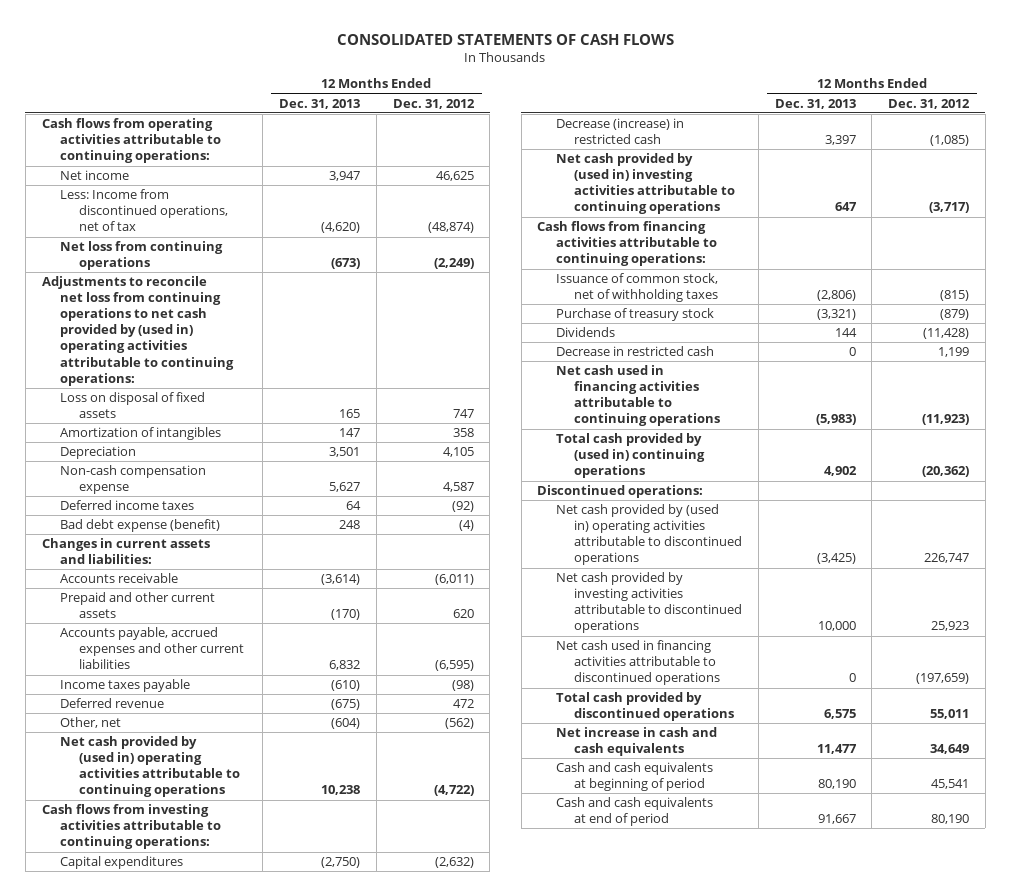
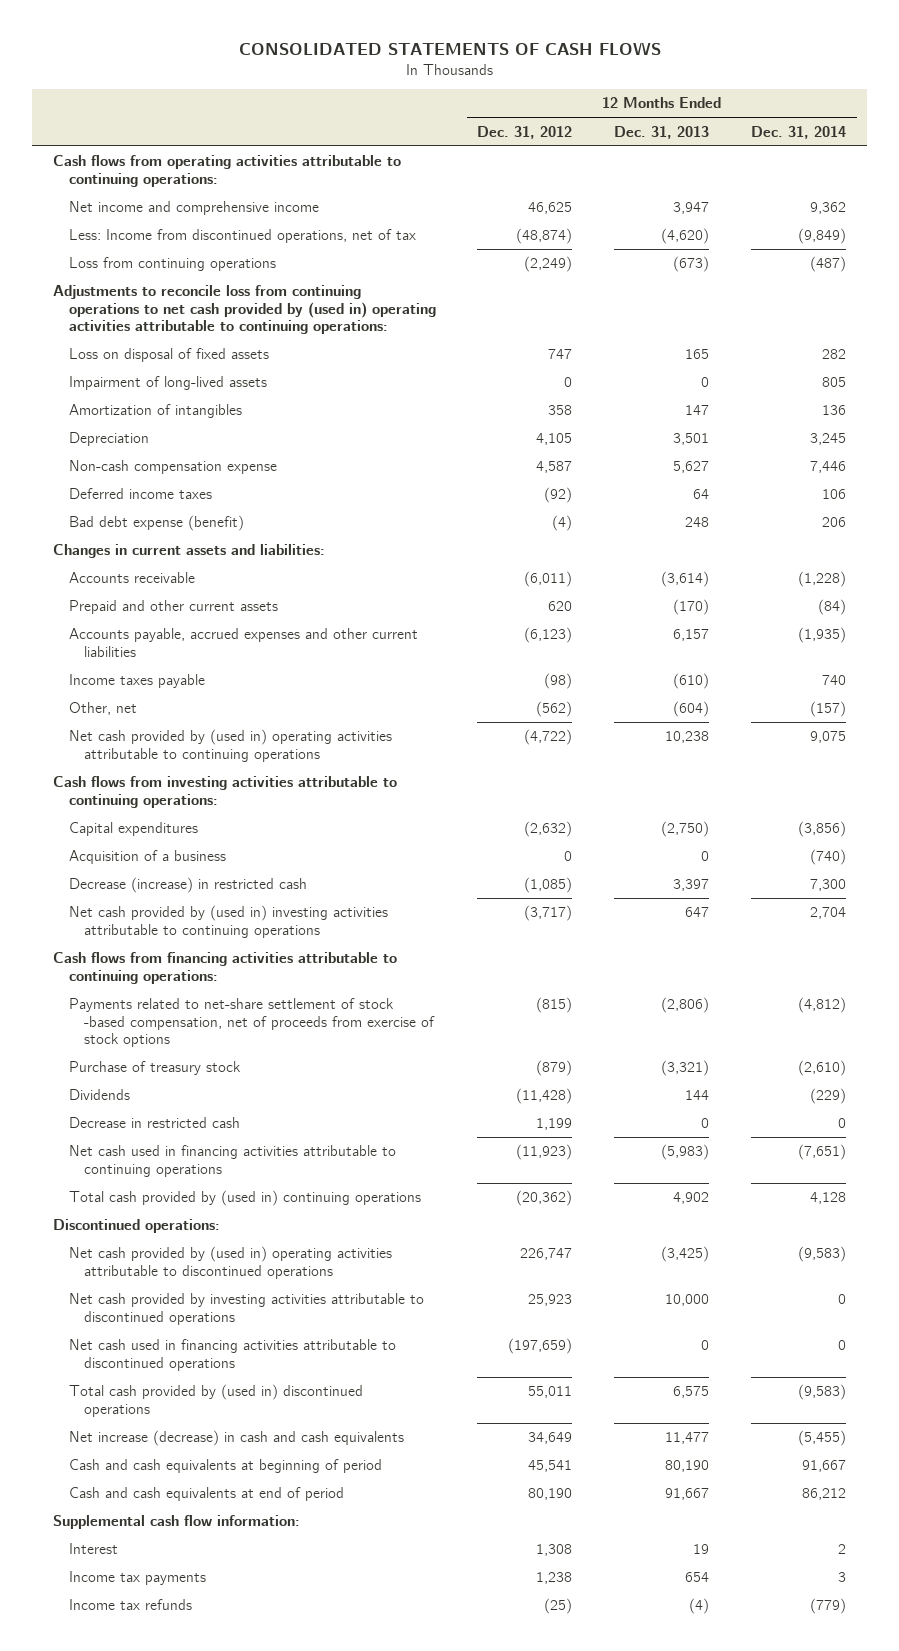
- | 12 Months Ended Dec. 31, 2013 | 12 Months Ended Dec. 31, 2012
+ | 12 Months Ended Dec. 31, 2012 | 12 Months Ended Dec. 31, 2013 | 12 Months Ended Dec. 31, 2014
- Net income | 3,947 | 46,625
+ Net income and comprehensive income | 46,625 | 3,947 | 9,362
- Net loss from continuing operations | (673) | (2,249)
- Adjustments to reconcile net loss from continuing operations to net cash provided by (used in) operating activities attributable to continuing operations:
+ Loss from continuing operations | (2,249) | (673) | (487)
+ Adjustments to reconcile loss from continuing operations to net cash provided by (used in) operating activities attributable to continuing operations:
+ Impairment of long-lived assets | 0 | 0 | 805
- Accounts payable, accrued expenses and other current liabilities | 6,832 | (6,595)
+ Accounts payable, accrued expenses and other current liabilities | (6,123) | 6,157 | (1,935)
- Deferred revenue | (675) | 472
+ Acquisition of a business | 0 | 0 | (740)
- Issuance of common stock, net of withholding taxes | (2,806) | (815)
+ Payments related to net-share settlement of stock -based compensation, net of proceeds from exercise of stock options | (815) | (2,806) | (4,812)
- Total cash provided by discontinued operations | 6,575 | 55,011
- Net increase in cash and cash equivalents | 11,477 | 34,649
+ Total cash provided by (used in) discontinued operations | 55,011 | 6,575 | (9,583)
+ Net increase (decrease) in cash and cash equivalents | 34,649 | 11,477 | (5,455)
+ Supplemental cash flow information:
+ Interest | 1,308 | 19 | 2
+ Income tax payments | 1,238 | 654 | 3
+ Income tax refunds | (25) | (4) | (779)

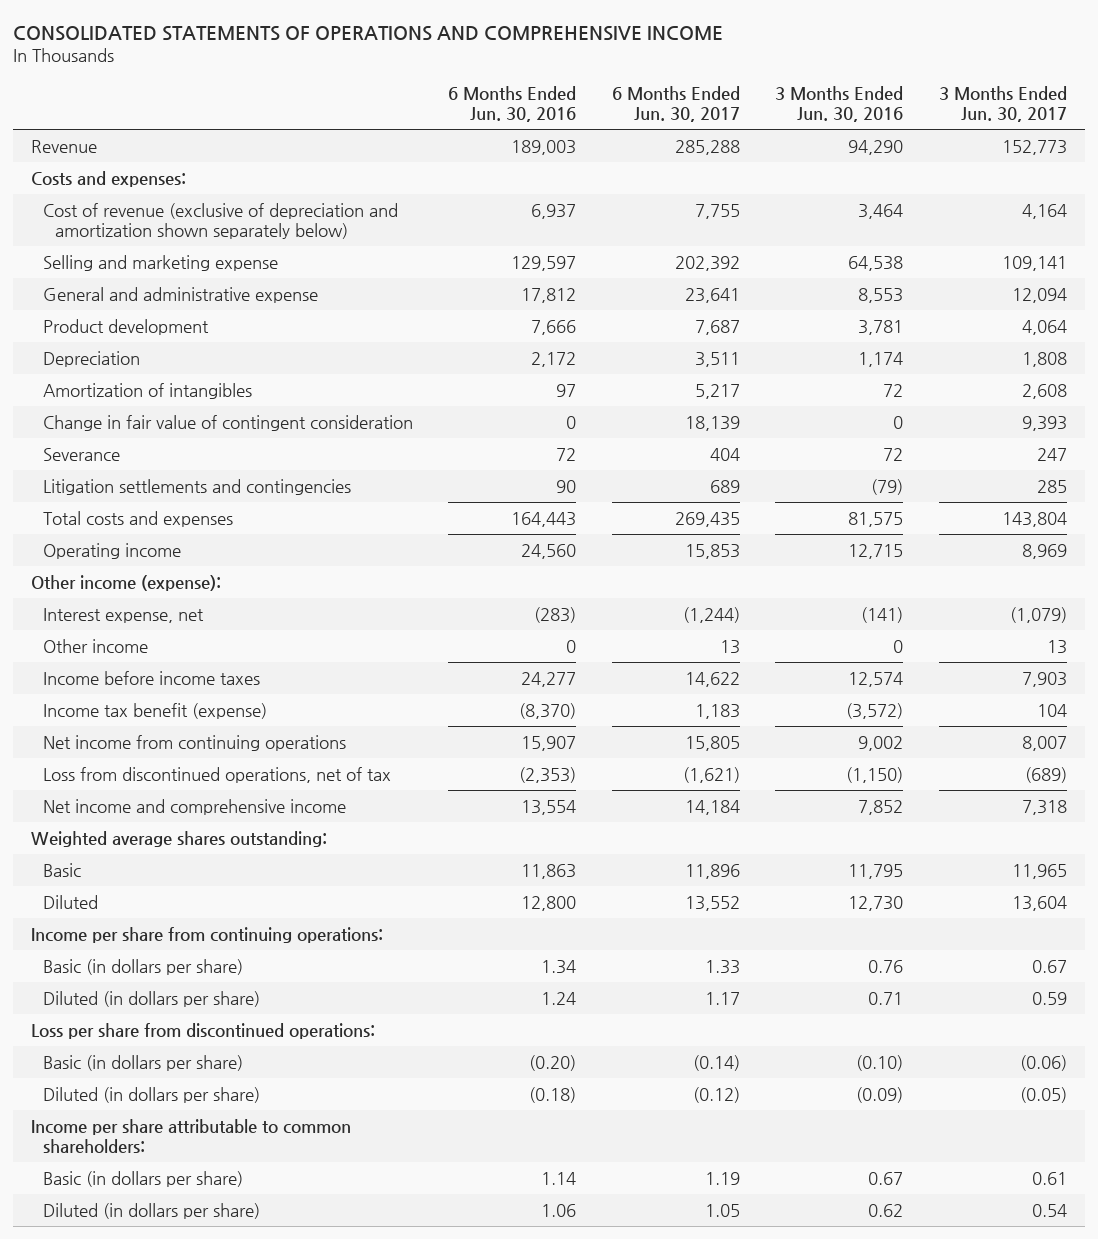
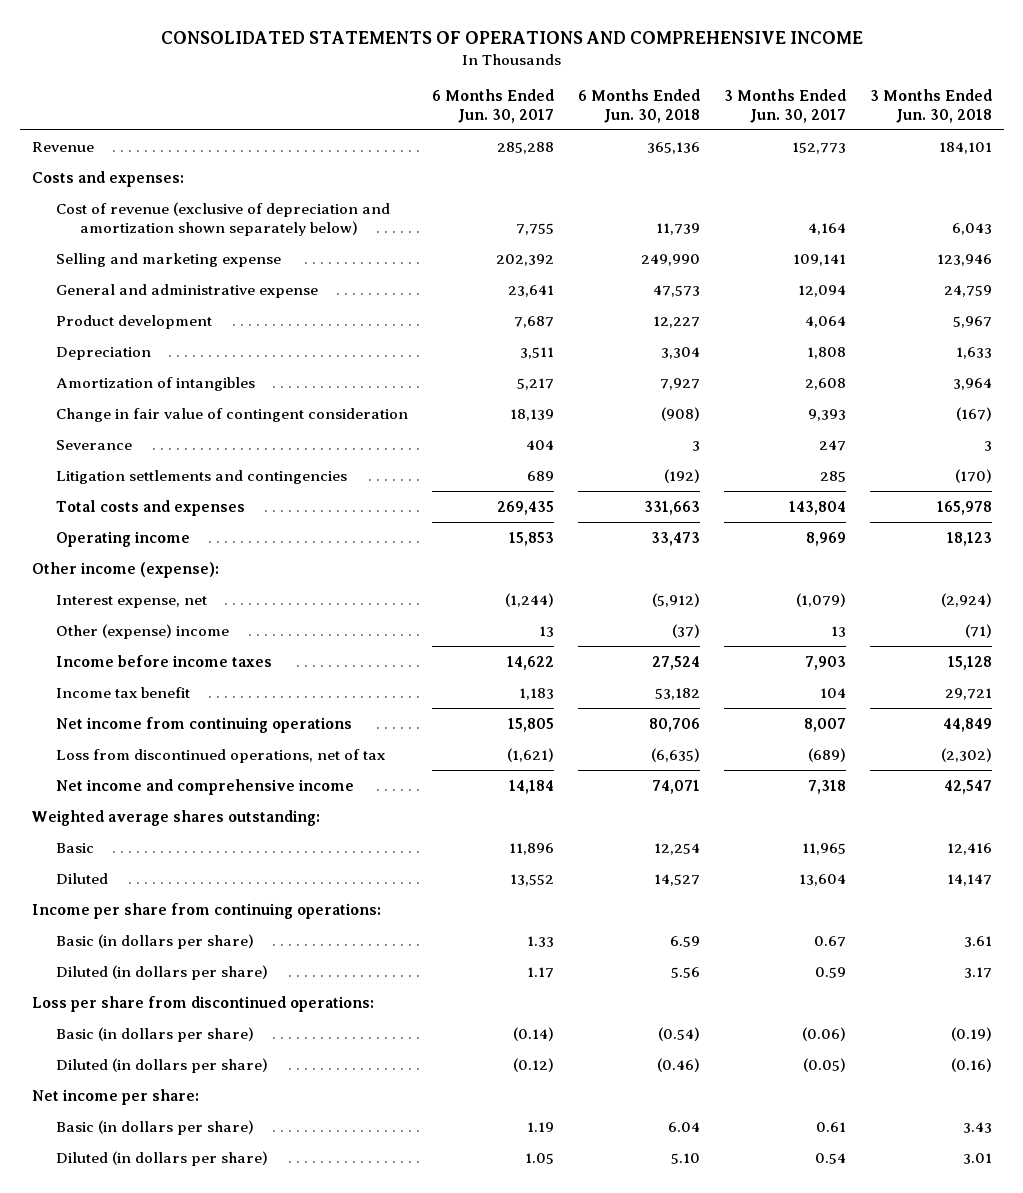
- | 6 Months Ended Jun. 30, 2016 | 6 Months Ended Jun. 30, 2017 | 3 Months Ended Jun. 30, 2016 | 3 Months Ended Jun. 30, 2017
+ | 6 Months Ended Jun. 30, 2017 | 6 Months Ended Jun. 30, 2018 | 3 Months Ended Jun. 30, 2017 | 3 Months Ended Jun. 30, 2018
- Other income | 0 | 13 | 0 | 13
+ Other (expense) income | 13 | (37) | 13 | (71)
- Income tax benefit (expense) | (8,370) | 1,183 | (3,572) | 104
+ Income tax benefit | 1,183 | 53,182 | 104 | 29,721
- Income per share attributable to common shareholders:
+ Net income per share:

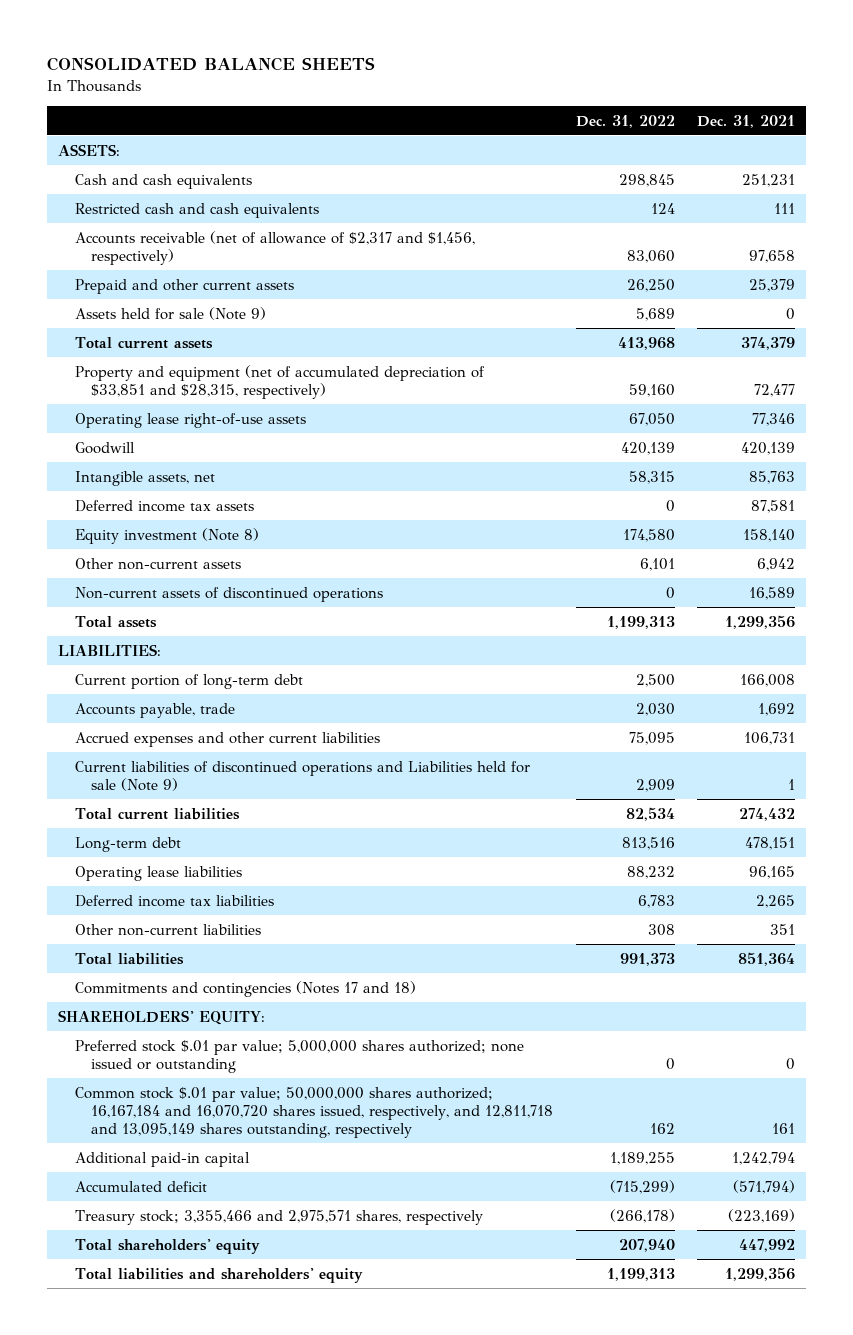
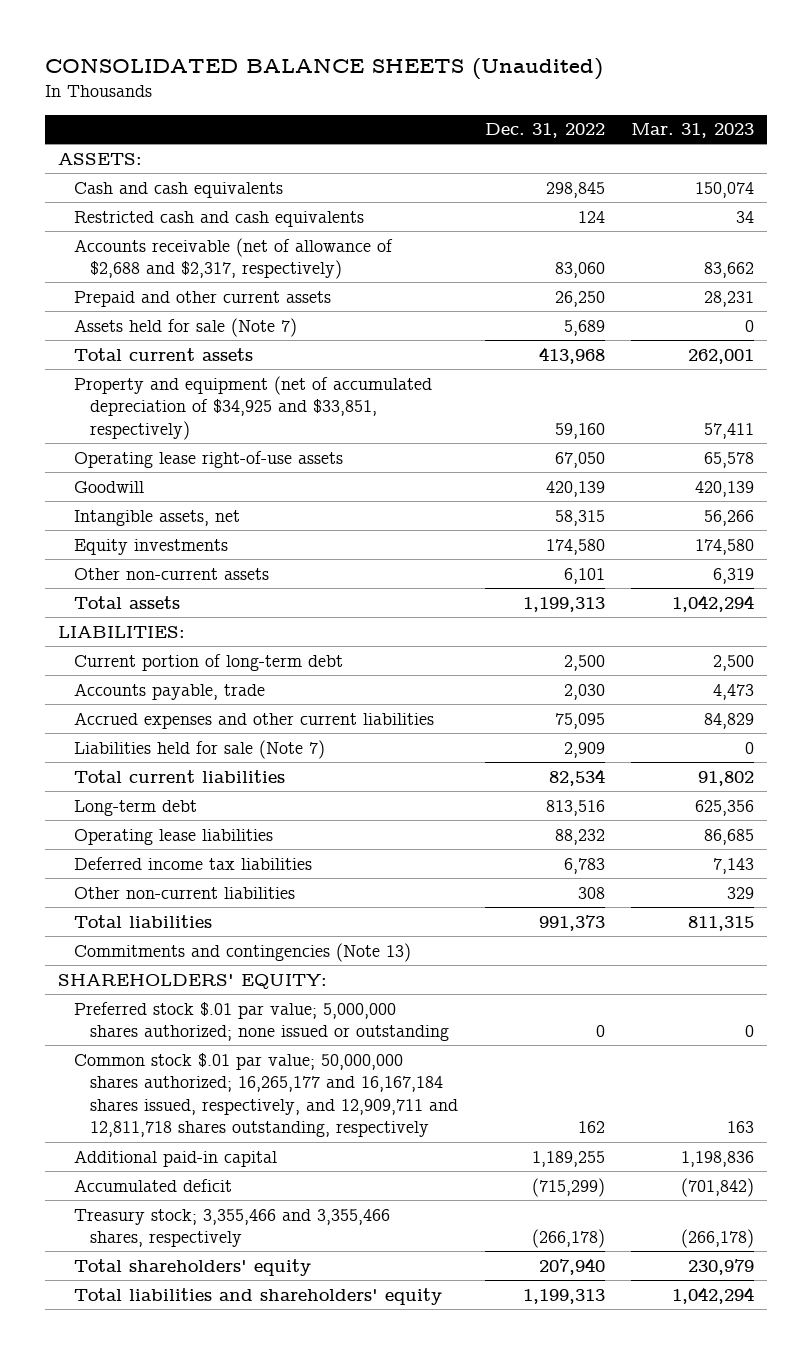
- CONSOLIDATED BALANCE SHEETS
+ CONSOLIDATED BALANCE SHEETS (Unaudited)
- | Dec. 31, 2022 | Dec. 31, 2021
+ | Dec. 31, 2022 | Mar. 31, 2023
- Accounts receivable (net of allowance of $2,317 and $1,456, respectively) | 83,060 | 97,658
+ Accounts receivable (net of allowance of $2,688 and $2,317, respectively) | 83,060 | 83,662
- Assets held for sale (Note 9) | 5,689 | 0
+ Assets held for sale (Note 7) | 5,689 | 0
- Property and equipment (net of accumulated depreciation of $33,851 and $28,315, respectively) | 59,160 | 72,477
+ Property and equipment (net of accumulated depreciation of $34,925 and $33,851, respectively) | 59,160 | 57,411
- Deferred income tax assets | 0 | 87,581
- Equity investment (Note 8) | 174,580 | 158,140
+ Equity investments | 174,580 | 174,580
- Non-current assets of discontinued operations | 0 | 16,589
- Current liabilities of discontinued operations and Liabilities held for sale (Note 9) | 2,909 | 1
+ Liabilities held for sale (Note 7) | 2,909 | 0
- Commitments and contingencies (Notes 17 and 18)
+ Commitments and contingencies (Note 13)
- Common stock $.01 par value; 50,000,000 shares authorized; 16,167,184 and 16,070,720 shares issued, respectively, and 12,811,718 and 13,095,149 shares outstanding, respectively | 162 | 161
+ Common stock $.01 par value; 50,000,000 shares authorized; 16,265,177 and 16,167,184 shares issued, respectively, and 12,909,711 and 12,811,718 shares outstanding, respectively | 162 | 163
- Treasury stock; 3,355,466 and 2,975,571 shares, respectively | (266,178) | (223,169)
+ Treasury stock; 3,355,466 and 3,355,466 shares, respectively | (266,178) | (266,178)

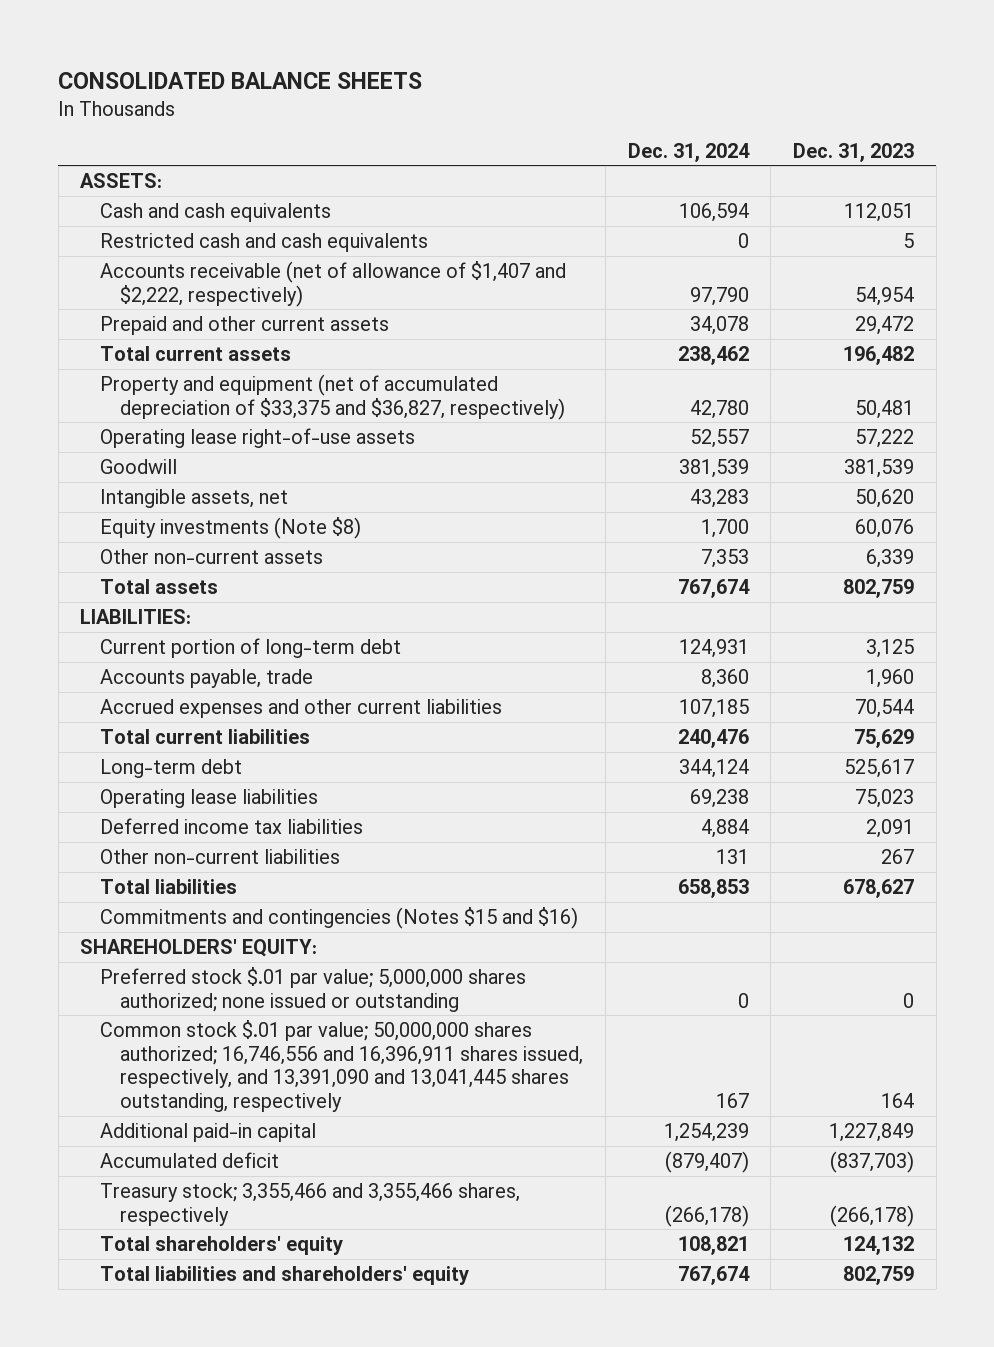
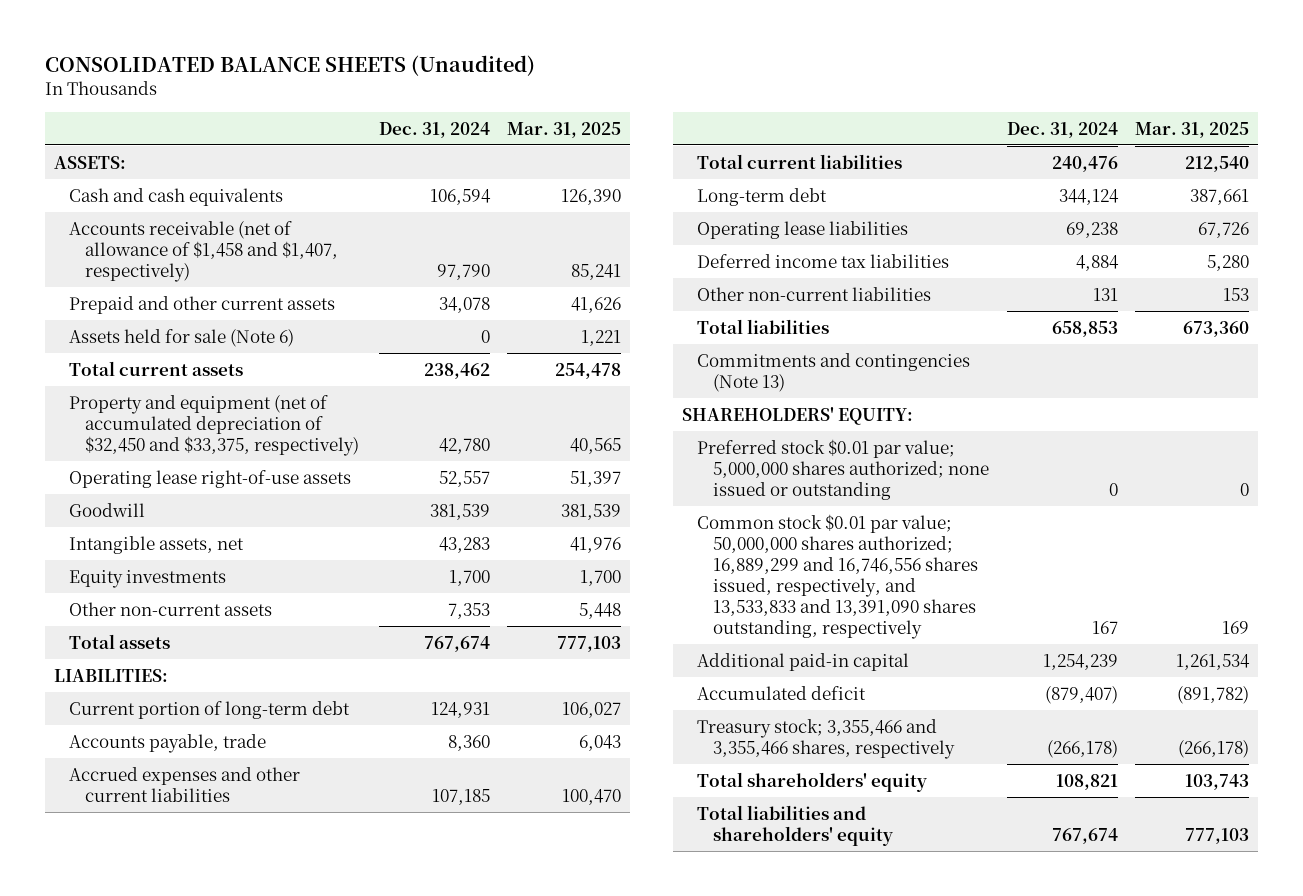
- CONSOLIDATED BALANCE SHEETS
+ CONSOLIDATED BALANCE SHEETS (Unaudited)
- | Dec. 31, 2024 | Dec. 31, 2023
+ | Dec. 31, 2024 | Mar. 31, 2025
- Restricted cash and cash equivalents | 0 | 5
- Accounts receivable (net of allowance of $1,407 and $2,222, respectively) | 97,790 | 54,954
+ Accounts receivable (net of allowance of $1,458 and $1,407, respectively) | 97,790 | 85,241
+ Assets held for sale (Note 6) | 0 | 1,221
- Property and equipment (net of accumulated depreciation of $33,375 and $36,827, respectively) | 42,780 | 50,481
+ Property and equipment (net of accumulated depreciation of $32,450 and $33,375, respectively) | 42,780 | 40,565
- Equity investments (Note $8) | 1,700 | 60,076
+ Equity investments | 1,700 | 1,700
- Commitments and contingencies (Notes $15 and $16)
+ Commitments and contingencies (Note 13)
- Preferred stock $.01 par value; 5,000,000 shares authorized; none issued or outstanding | 0 | 0
- Common stock $.01 par value; 50,000,000 shares authorized; 16,746,556 and 16,396,911 shares issued, respectively, and 13,391,090 and 13,041,445 shares outstanding, respectively | 167 | 164
+ Preferred stock $0.01 par value; 5,000,000 shares authorized; none issued or outstanding | 0 | 0
+ Common stock $0.01 par value; 50,000,000 shares authorized; 16,889,299 and 16,746,556 shares issued, respectively, and 13,533,833 and 13,391,090 shares outstanding, respectively | 167 | 169

